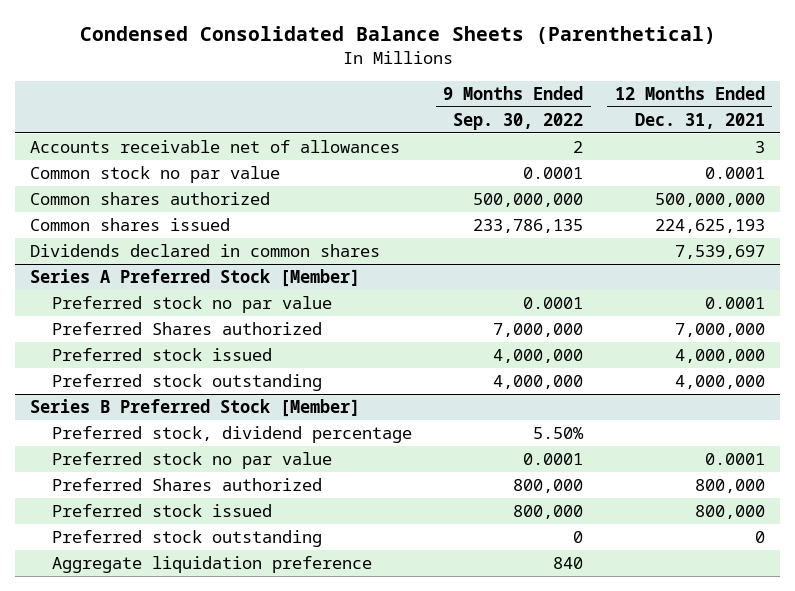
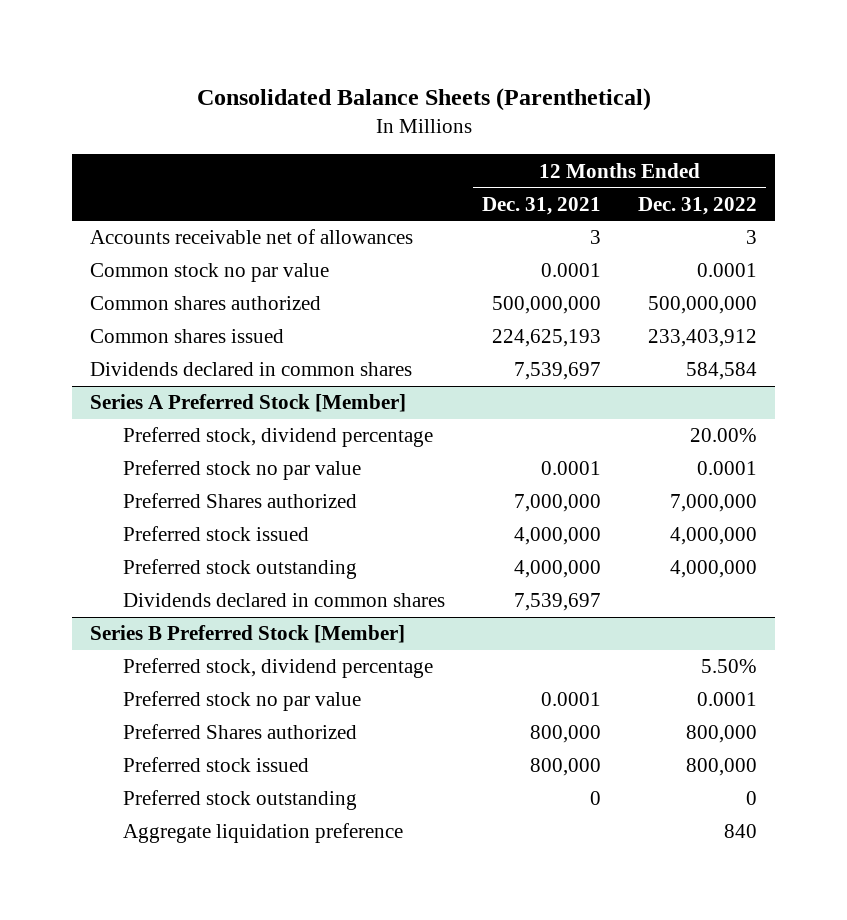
- Condensed Consolidated Balance Sheets (Parenthetical)
+ Consolidated Balance Sheets (Parenthetical)
- | 9 Months Ended Sep. 30, 2022 | 12 Months Ended Dec. 31, 2021
+ | 12 Months Ended Dec. 31, 2021 | 12 Months Ended Dec. 31, 2022
@ Series A Preferred Stock [Member]
+ Preferred stock, dividend percentage | | 20.00%
+ Dividends declared in common shares | 7,539,697 |

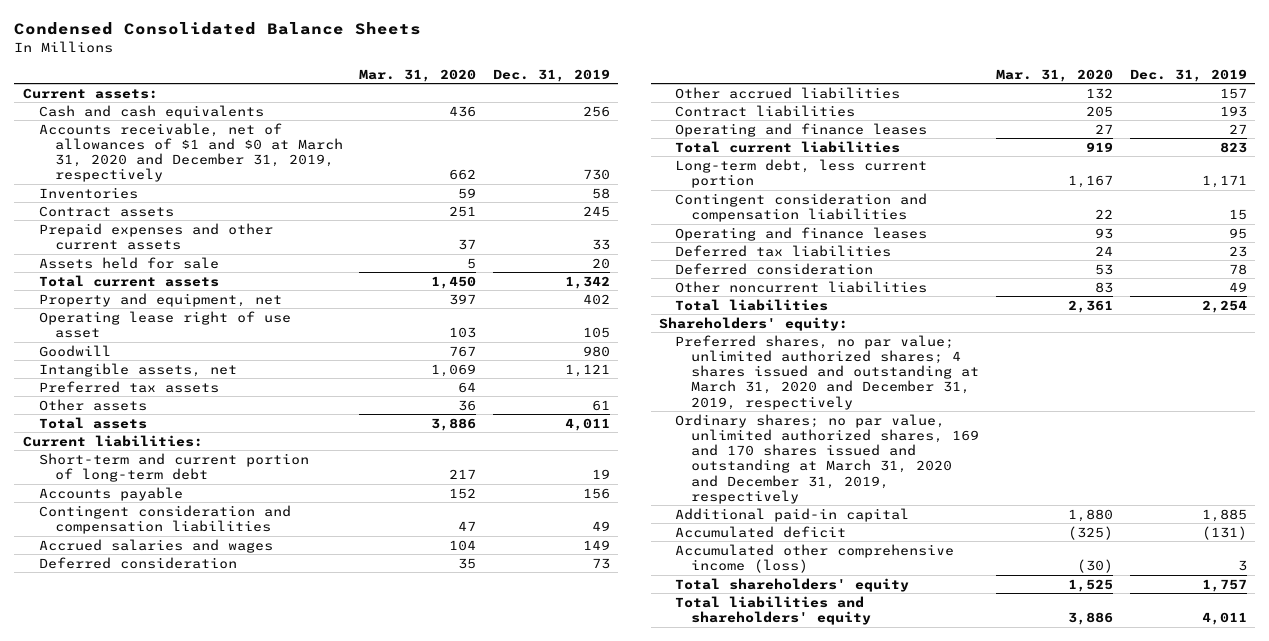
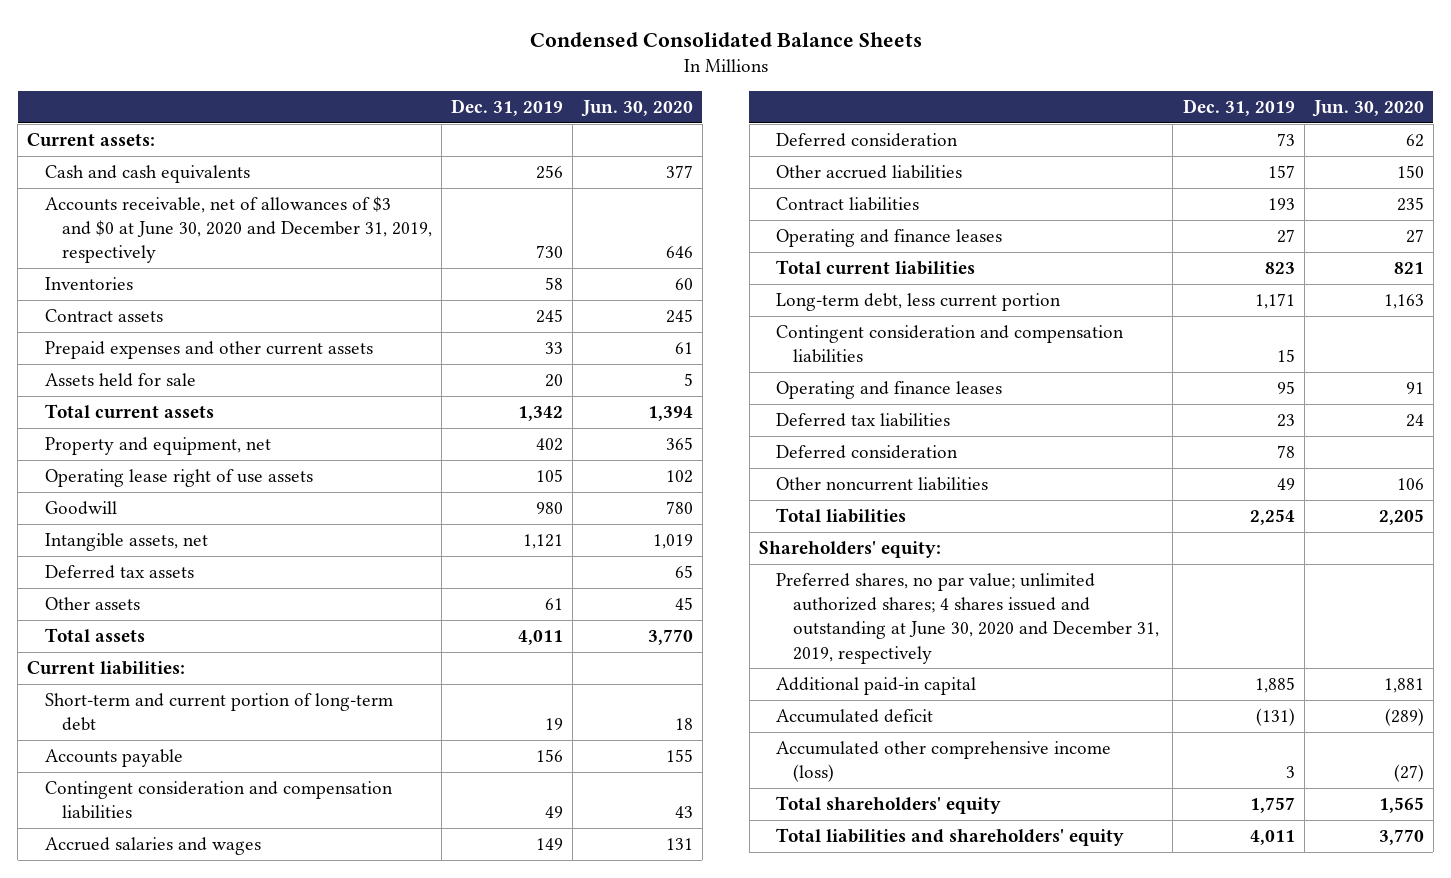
- | Mar. 31, 2020 | Dec. 31, 2019
+ | Dec. 31, 2019 | Jun. 30, 2020
- Accounts receivable, net of allowances of $1 and $0 at March 31, 2020 and December 31, 2019, respectively | 662 | 730
+ Accounts receivable, net of allowances of $3 and $0 at June 30, 2020 and December 31, 2019, respectively | 730 | 646
- Operating lease right of use asset | 103 | 105
+ Operating lease right of use assets | 105 | 102
- Preferred tax assets | 64 |
+ Deferred tax assets | | 65
- Preferred shares, no par value; unlimited authorized shares; 4 shares issued and outstanding at March 31, 2020 and December 31, 2019, respectively
- Ordinary shares; no par value, unlimited authorized shares, 169 and 170 shares issued and outstanding at March 31, 2020 and December 31, 2019, respectively
+ Preferred shares, no par value; unlimited authorized shares; 4 shares issued and outstanding at June 30, 2020 and December 31, 2019, respectively

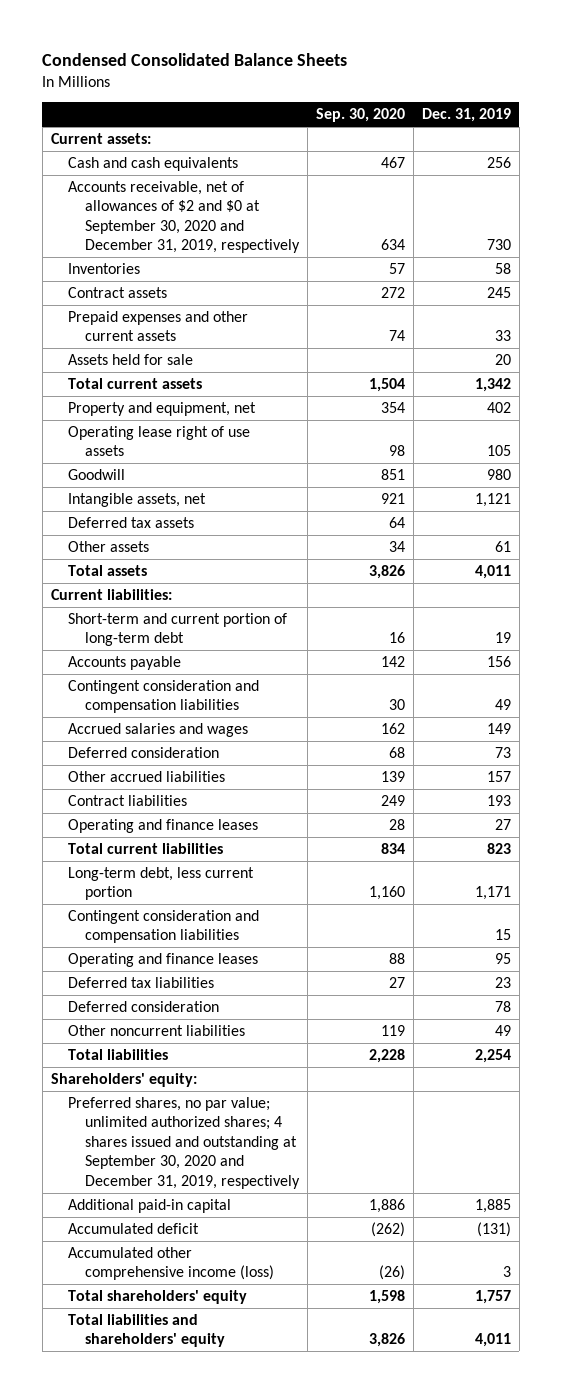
- | Dec. 31, 2019 | Jun. 30, 2020
+ | Sep. 30, 2020 | Dec. 31, 2019
- Accounts receivable, net of allowances of $3 and $0 at June 30, 2020 and December 31, 2019, respectively | 730 | 646
+ Accounts receivable, net of allowances of $2 and $0 at September 30, 2020 and December 31, 2019, respectively | 634 | 730
- Preferred shares, no par value; unlimited authorized shares; 4 shares issued and outstanding at June 30, 2020 and December 31, 2019, respectively
+ Preferred shares, no par value; unlimited authorized shares; 4 shares issued and outstanding at September 30, 2020 and December 31, 2019, respectively

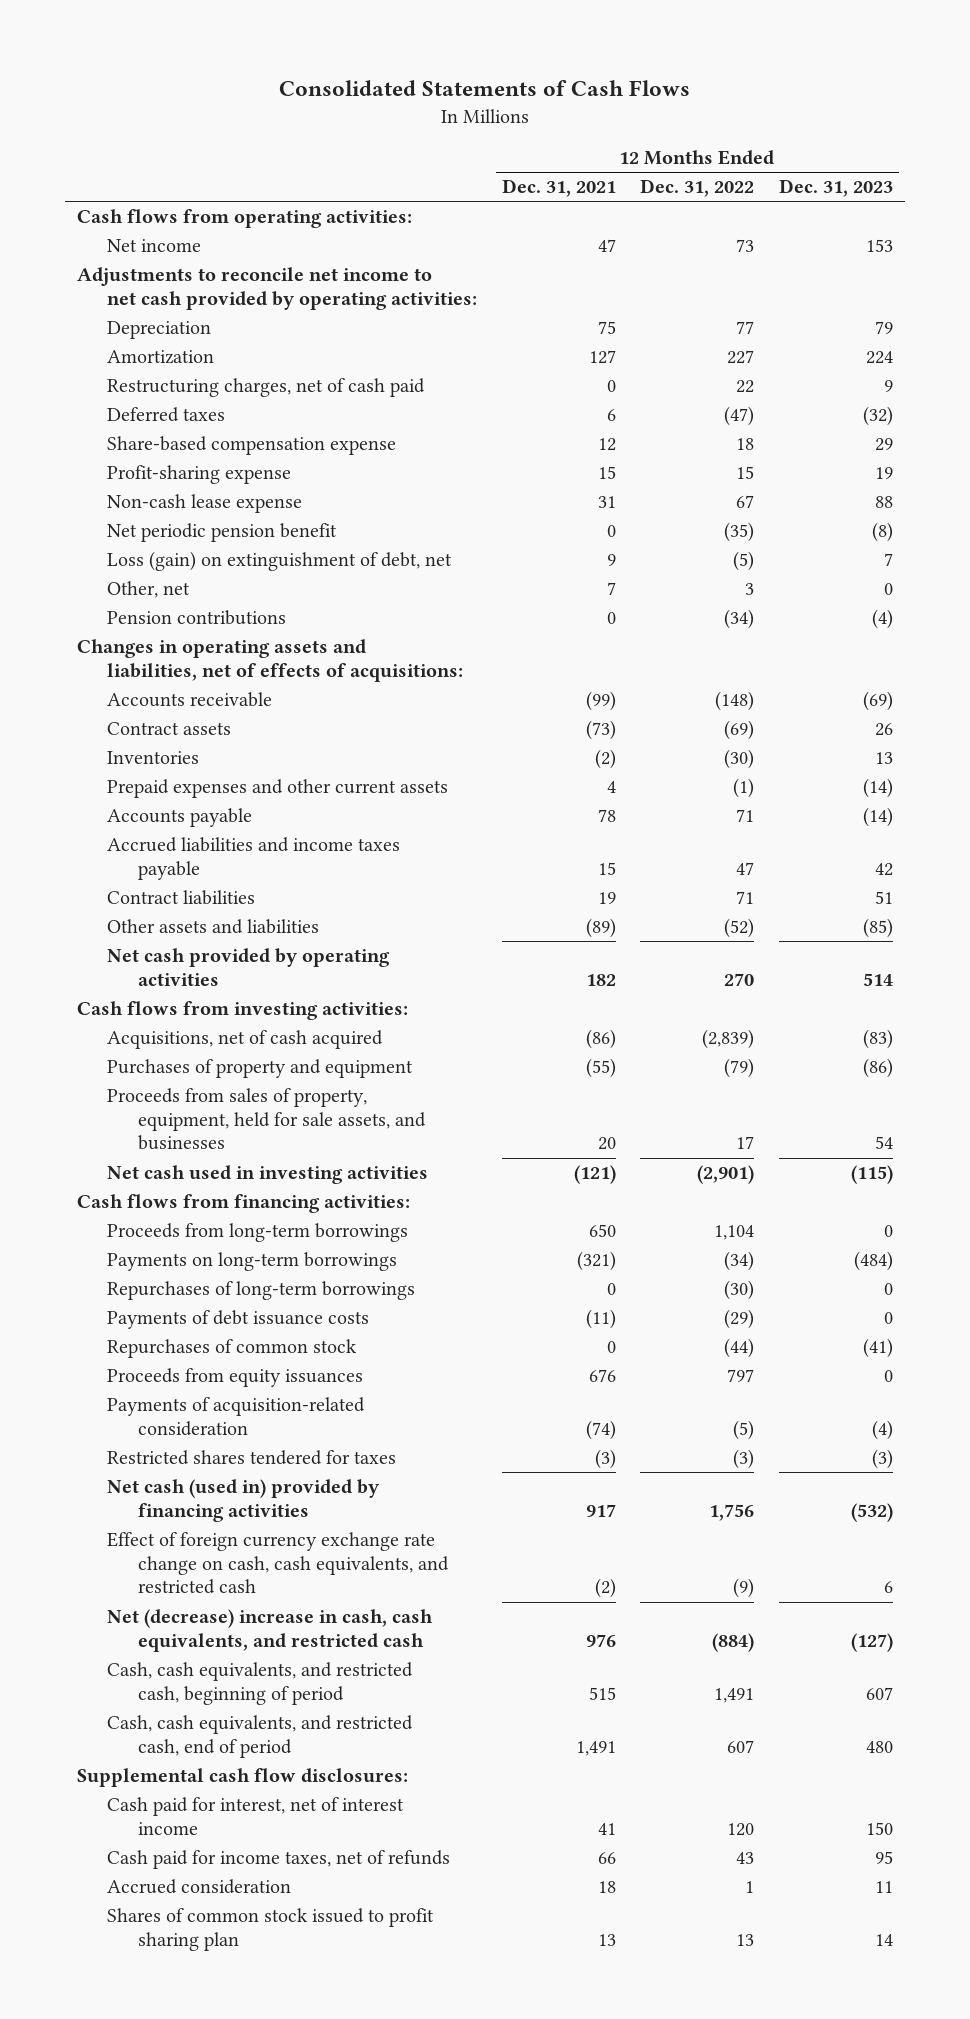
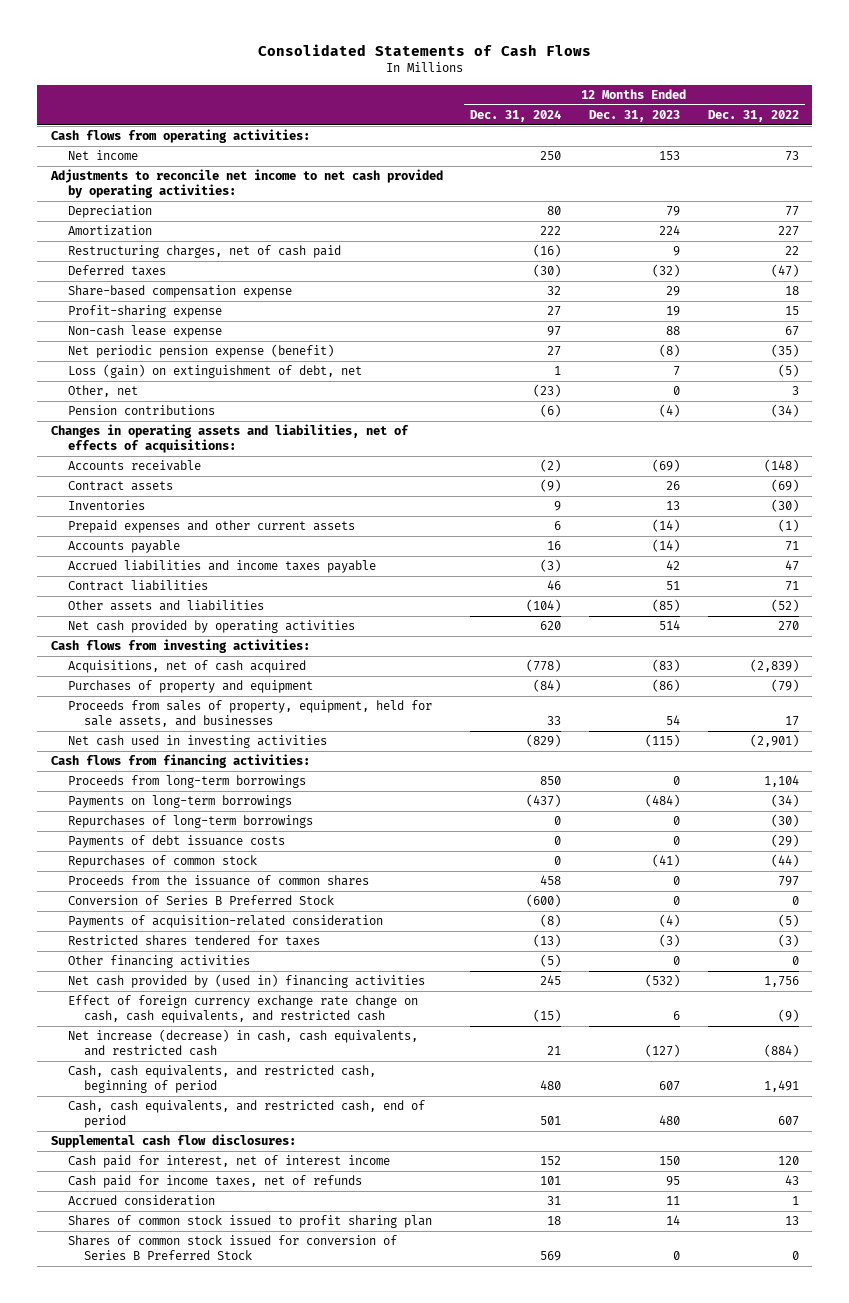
- | 12 Months Ended Dec. 31, 2021 | 12 Months Ended Dec. 31, 2022 | 12 Months Ended Dec. 31, 2023
+ | 12 Months Ended Dec. 31, 2024 | 12 Months Ended Dec. 31, 2023 | 12 Months Ended Dec. 31, 2022
- Net periodic pension benefit | 0 | (35) | (8)
+ Net periodic pension expense (benefit) | 27 | (8) | (35)
- Proceeds from equity issuances | 676 | 797 | 0
+ Proceeds from the issuance of common shares | 458 | 0 | 797
+ Conversion of Series B Preferred Stock | (600) | 0 | 0
- Net cash (used in) provided by financing activities | 917 | 1,756 | (532)
+ Other financing activities | (5) | 0 | 0
+ Net cash provided by (used in) financing activities | 245 | (532) | 1,756
- Net (decrease) increase in cash, cash equivalents, and restricted cash | 976 | (884) | (127)
+ Net increase (decrease) in cash, cash equivalents, and restricted cash | 21 | (127) | (884)
+ Shares of common stock issued for conversion of Series B Preferred Stock | 569 | 0 | 0

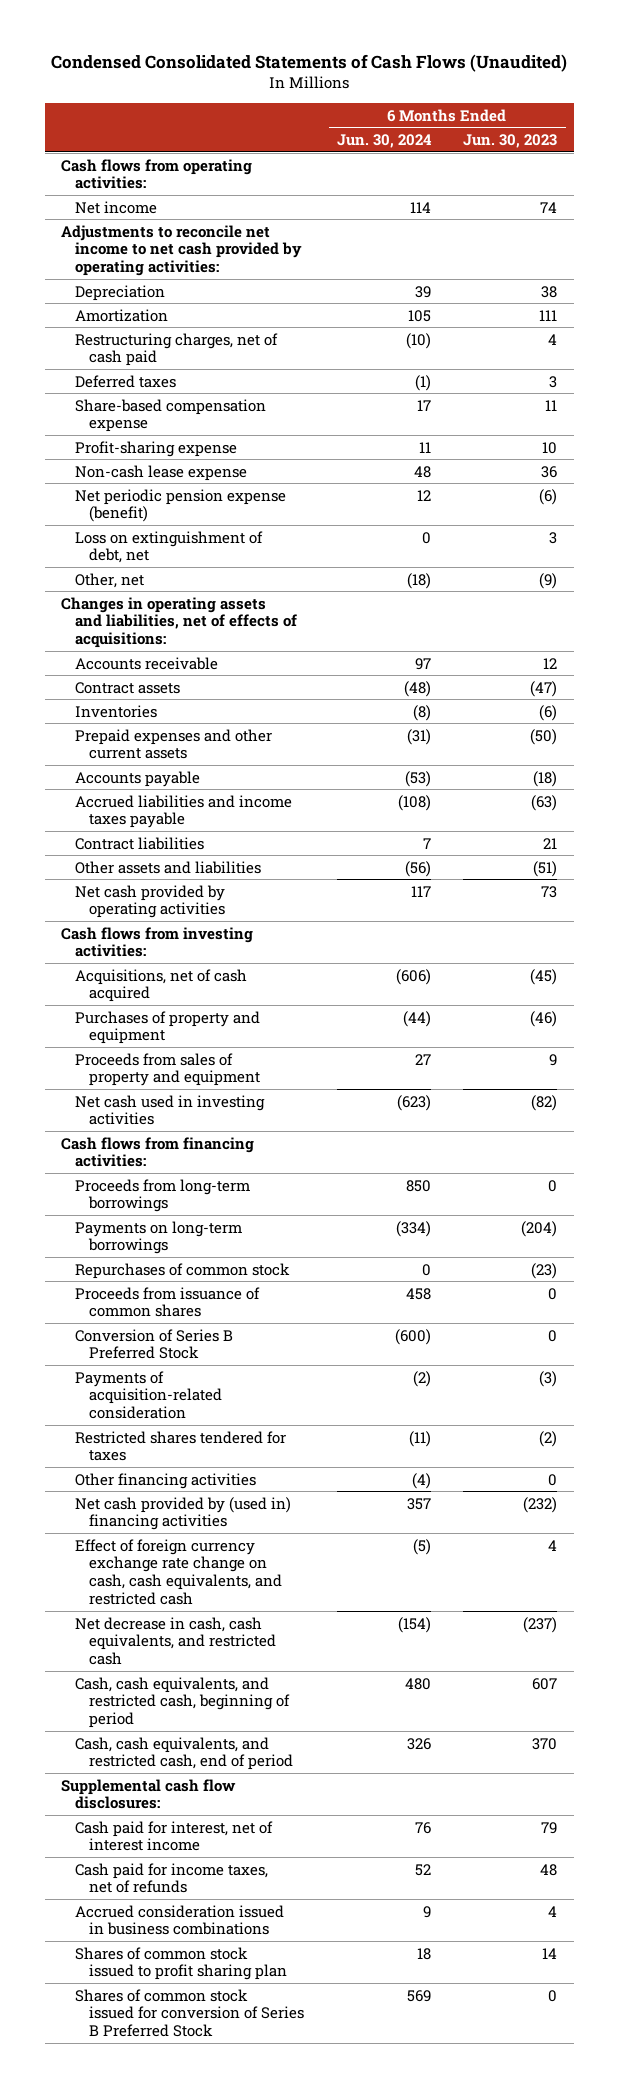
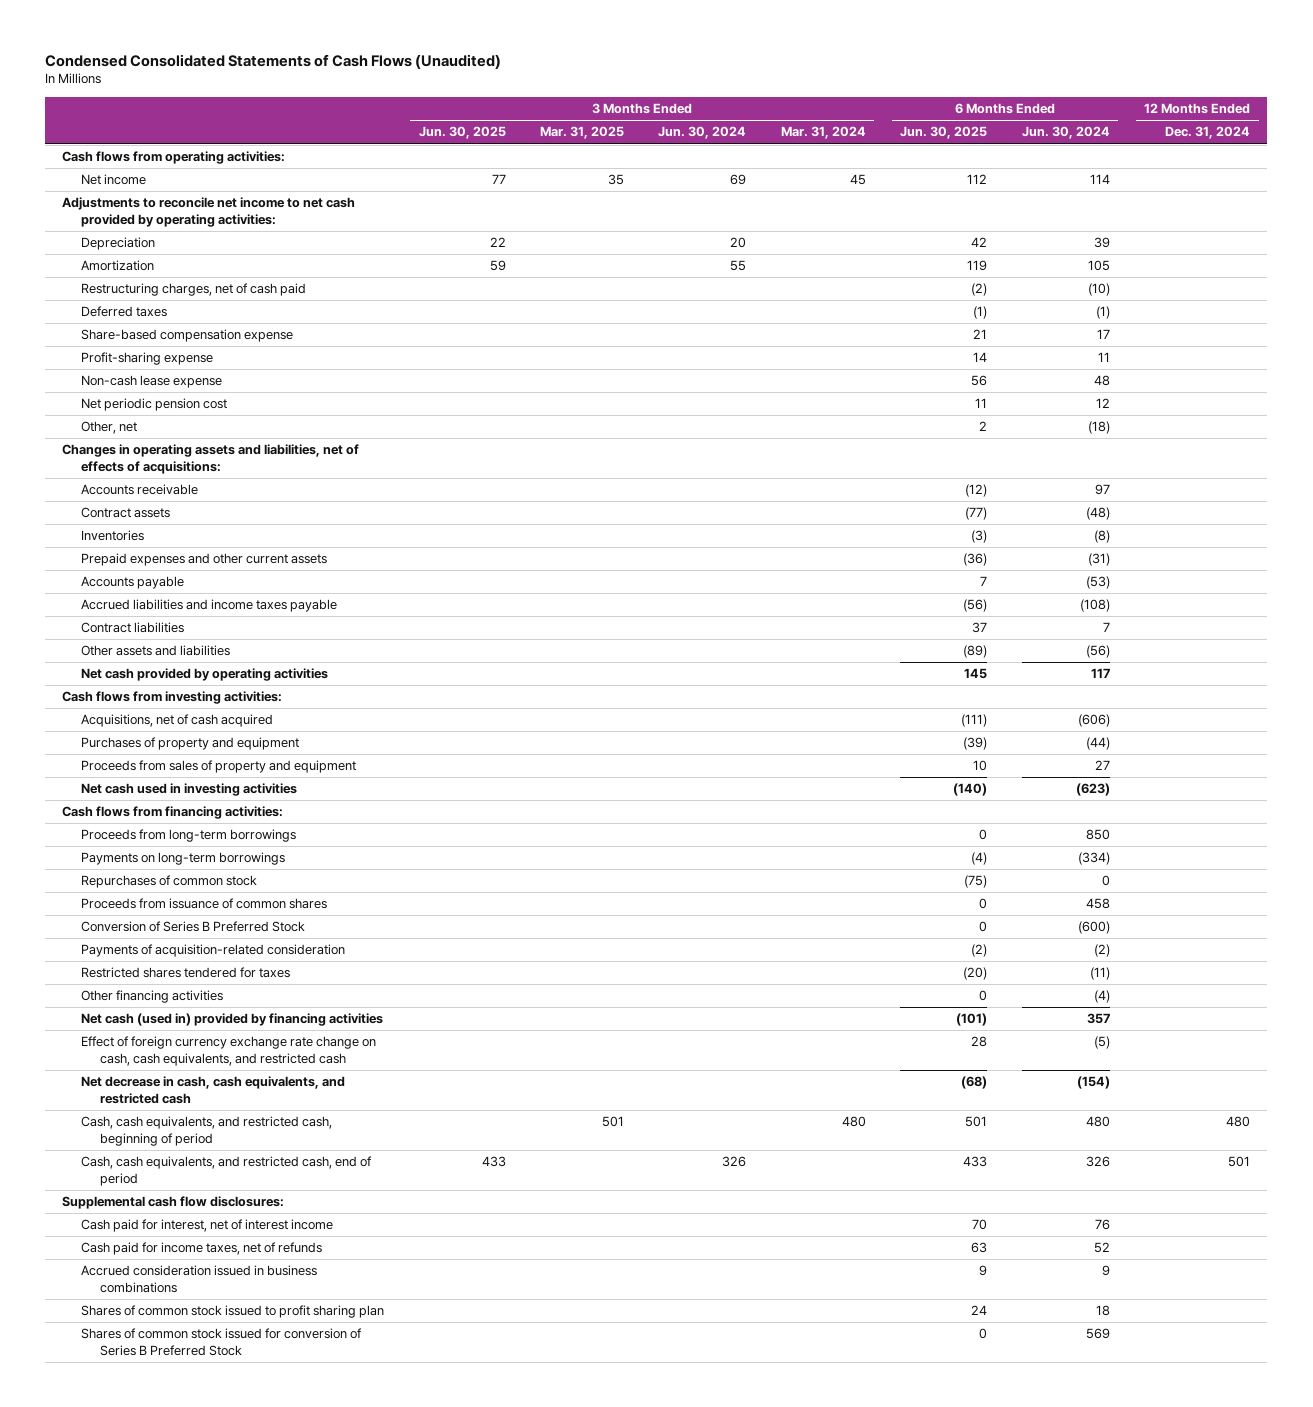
- | 6 Months Ended Jun. 30, 2024 | 6 Months Ended Jun. 30, 2023
+ | 3 Months Ended Jun. 30, 2025 | 3 Months Ended Mar. 31, 2025 | 3 Months Ended Jun. 30, 2024 | 3 Months Ended Mar. 31, 2024 | 6 Months Ended Jun. 30, 2025 | 6 Months Ended Jun. 30, 2024 | 12 Months Ended Dec. 31, 2024
- Net periodic pension expense (benefit) | 12 | (6)
- Loss on extinguishment of debt, net | 0 | 3
+ Net periodic pension cost | | | | | 11 | 12 |
- Net cash provided by (used in) financing activities | 357 | (232)
+ Net cash (used in) provided by financing activities | | | | | (101) | 357 |

